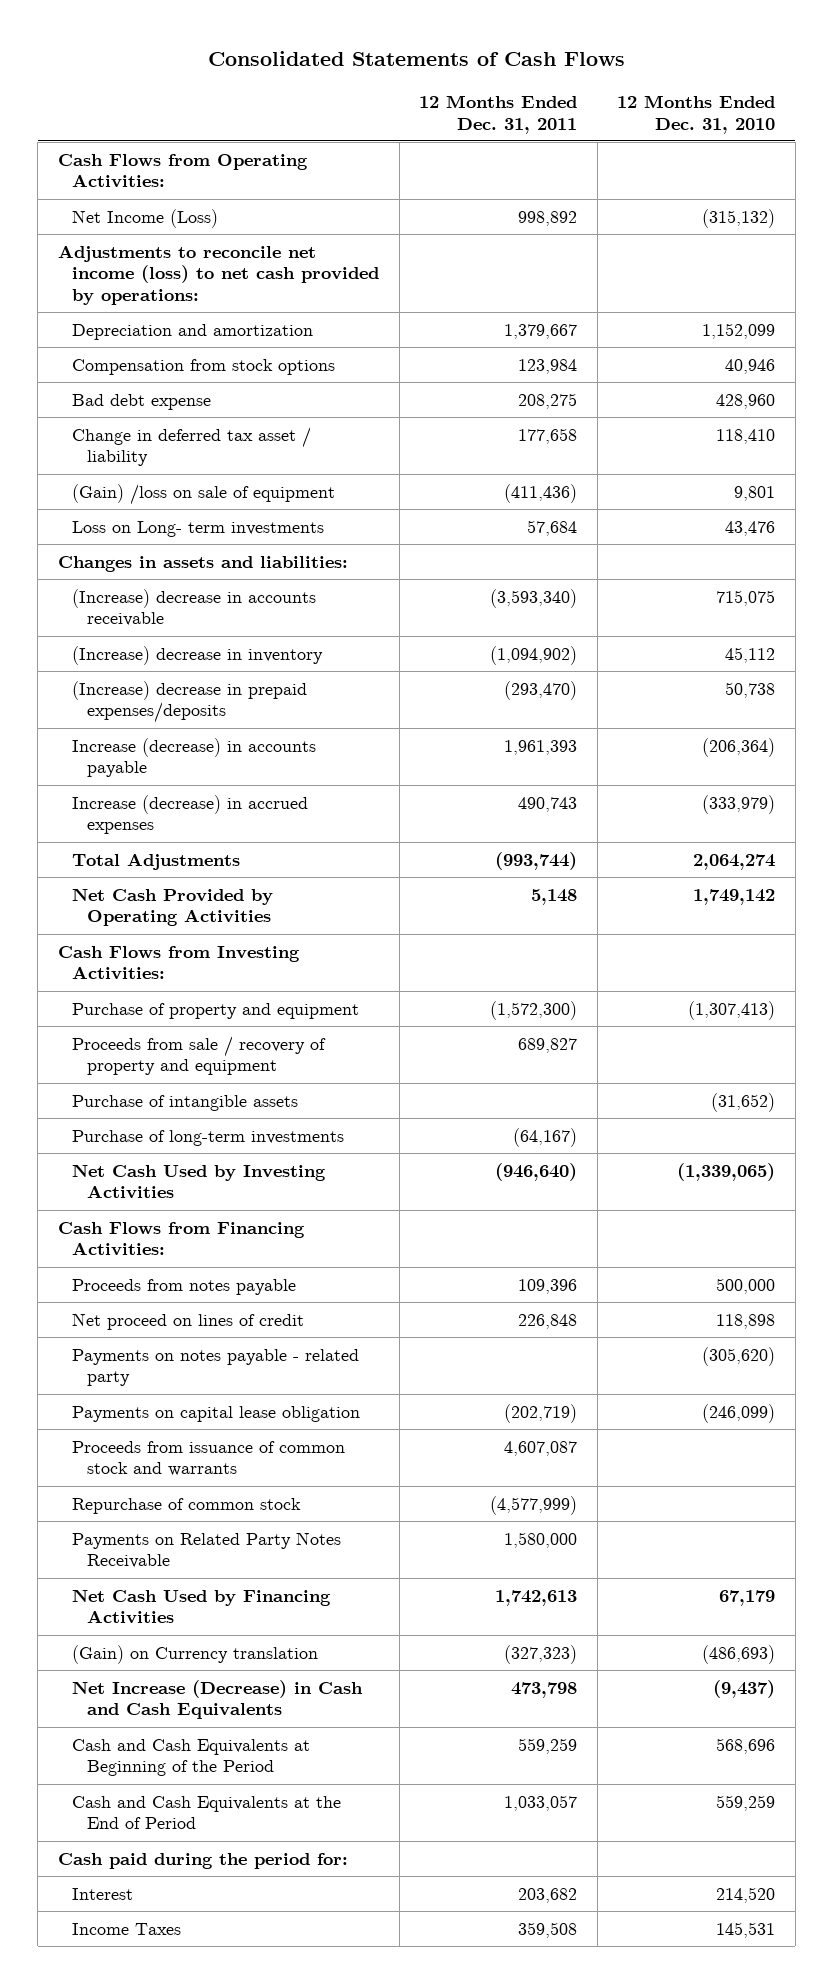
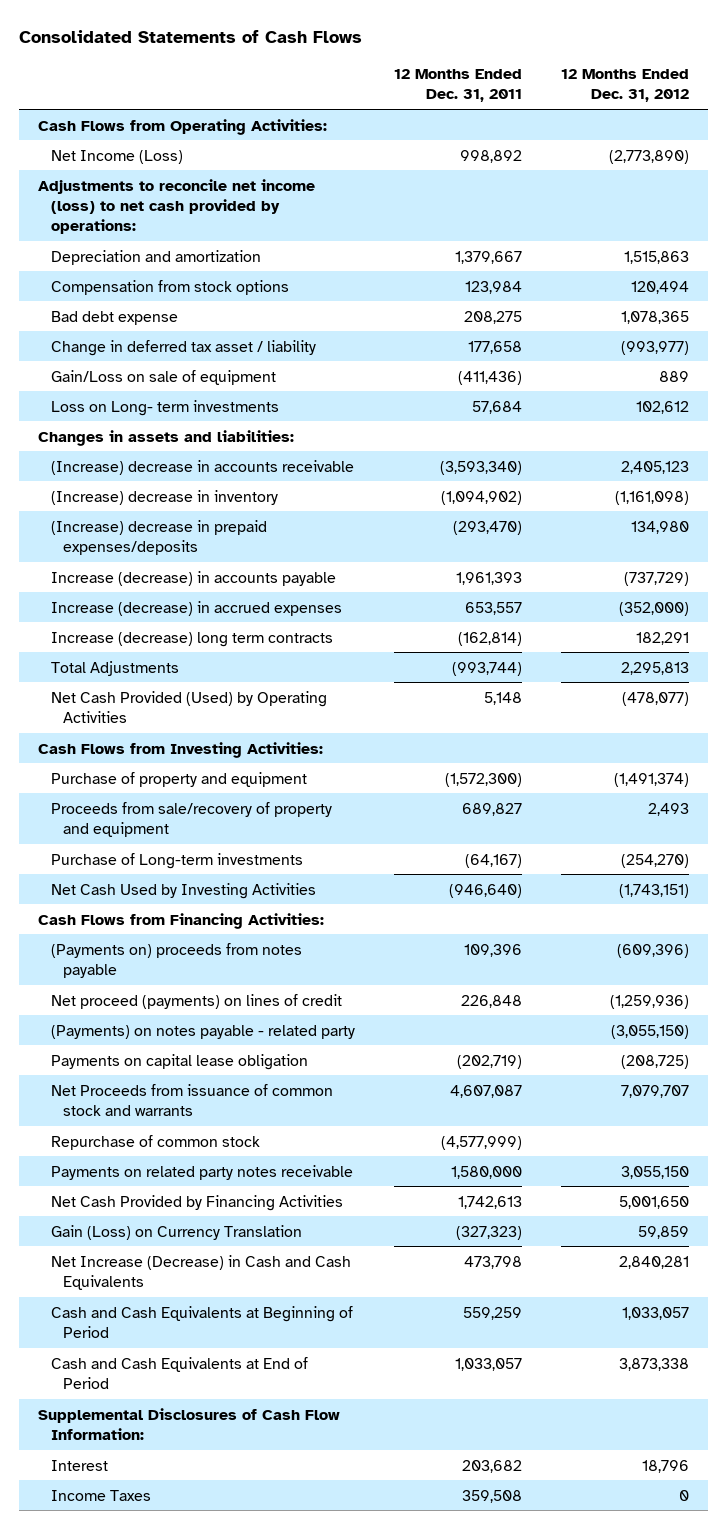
- | 12 Months Ended Dec. 31, 2011 | 12 Months Ended Dec. 31, 2010
+ | 12 Months Ended Dec. 31, 2011 | 12 Months Ended Dec. 31, 2012
- (Gain) /loss on sale of equipment | (411,436) | 9,801
+ Gain/Loss on sale of equipment | (411,436) | 889
- Increase (decrease) in accrued expenses | 490,743 | (333,979)
+ Increase (decrease) in accrued expenses | 653,557 | (352,000)
+ Increase (decrease) long term contracts | (162,814) | 182,291
- Net Cash Provided by Operating Activities | 5,148 | 1,749,142
+ Net Cash Provided (Used) by Operating Activities | 5,148 | (478,077)
- Proceeds from sale / recovery of property and equipment | 689,827 |
- Purchase of intangible assets | | (31,652)
- Purchase of long-term investments | (64,167) |
+ Proceeds from sale/recovery of property and equipment | 689,827 | 2,493
+ Purchase of Long-term investments | (64,167) | (254,270)
- Proceeds from notes payable | 109,396 | 500,000
- Net proceed on lines of credit | 226,848 | 118,898
- Payments on notes payable - related party | | (305,620)
+ (Payments on) proceeds from notes payable | 109,396 | (609,396)
+ Net proceed (payments) on lines of credit | 226,848 | (1,259,936)
+ (Payments) on notes payable - related party | | (3,055,150)
- Proceeds from issuance of common stock and warrants | 4,607,087 |
+ Net Proceeds from issuance of common stock and warrants | 4,607,087 | 7,079,707
- Payments on Related Party Notes Receivable | 1,580,000 |
- Net Cash Used by Financing Activities | 1,742,613 | 67,179
- (Gain) on Currency translation | (327,323) | (486,693)
+ Payments on related party notes receivable | 1,580,000 | 3,055,150
+ Net Cash Provided by Financing Activities | 1,742,613 | 5,001,650
+ Gain (Loss) on Currency Translation | (327,323) | 59,859
- Cash and Cash Equivalents at Beginning of the Period | 559,259 | 568,696
- Cash and Cash Equivalents at the End of Period | 1,033,057 | 559,259
- Cash paid during the period for:
+ Cash and Cash Equivalents at Beginning of Period | 559,259 | 1,033,057
+ Cash and Cash Equivalents at End of Period | 1,033,057 | 3,873,338
+ Supplemental Disclosures of Cash Flow Information:

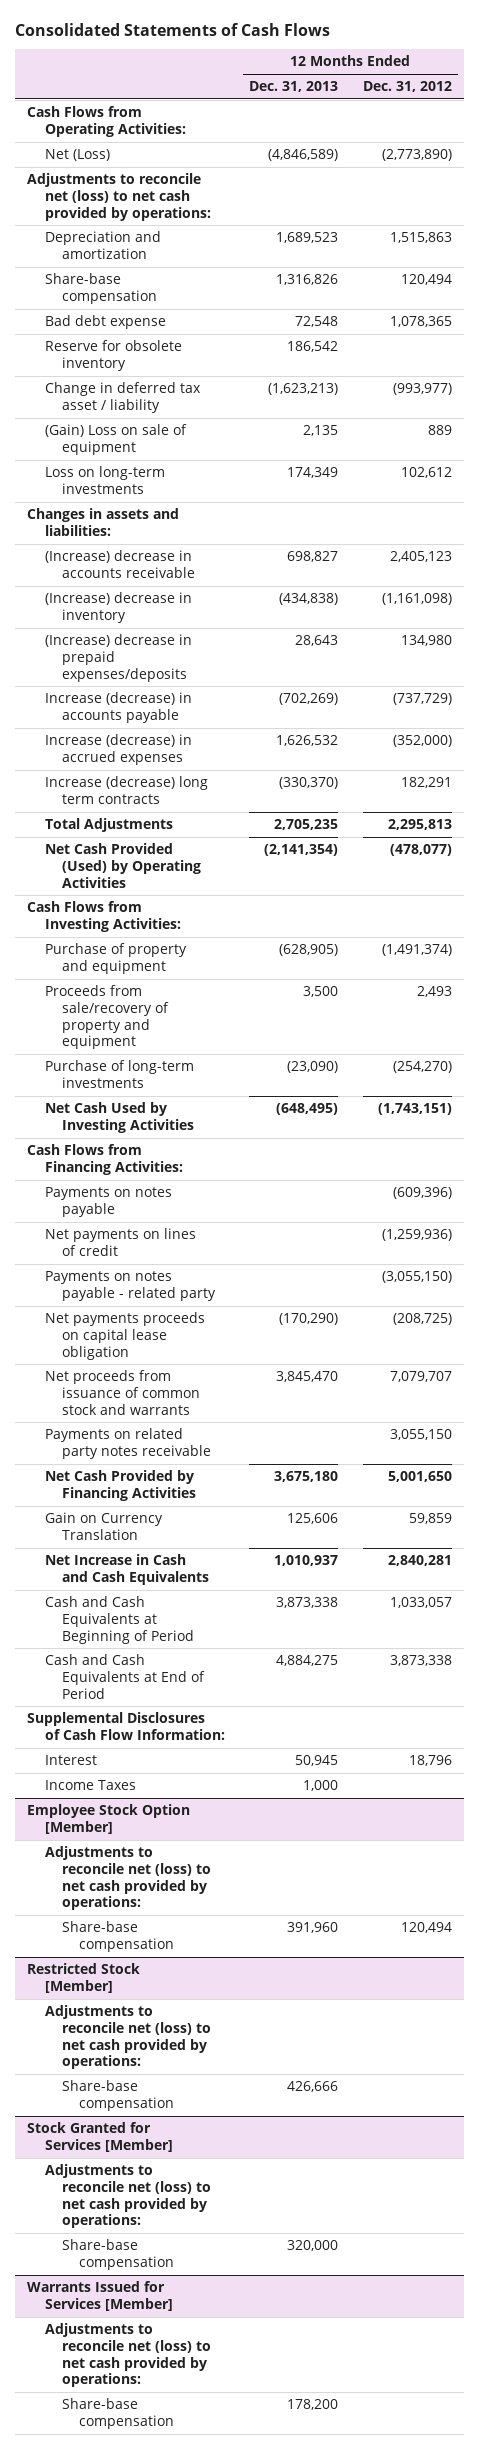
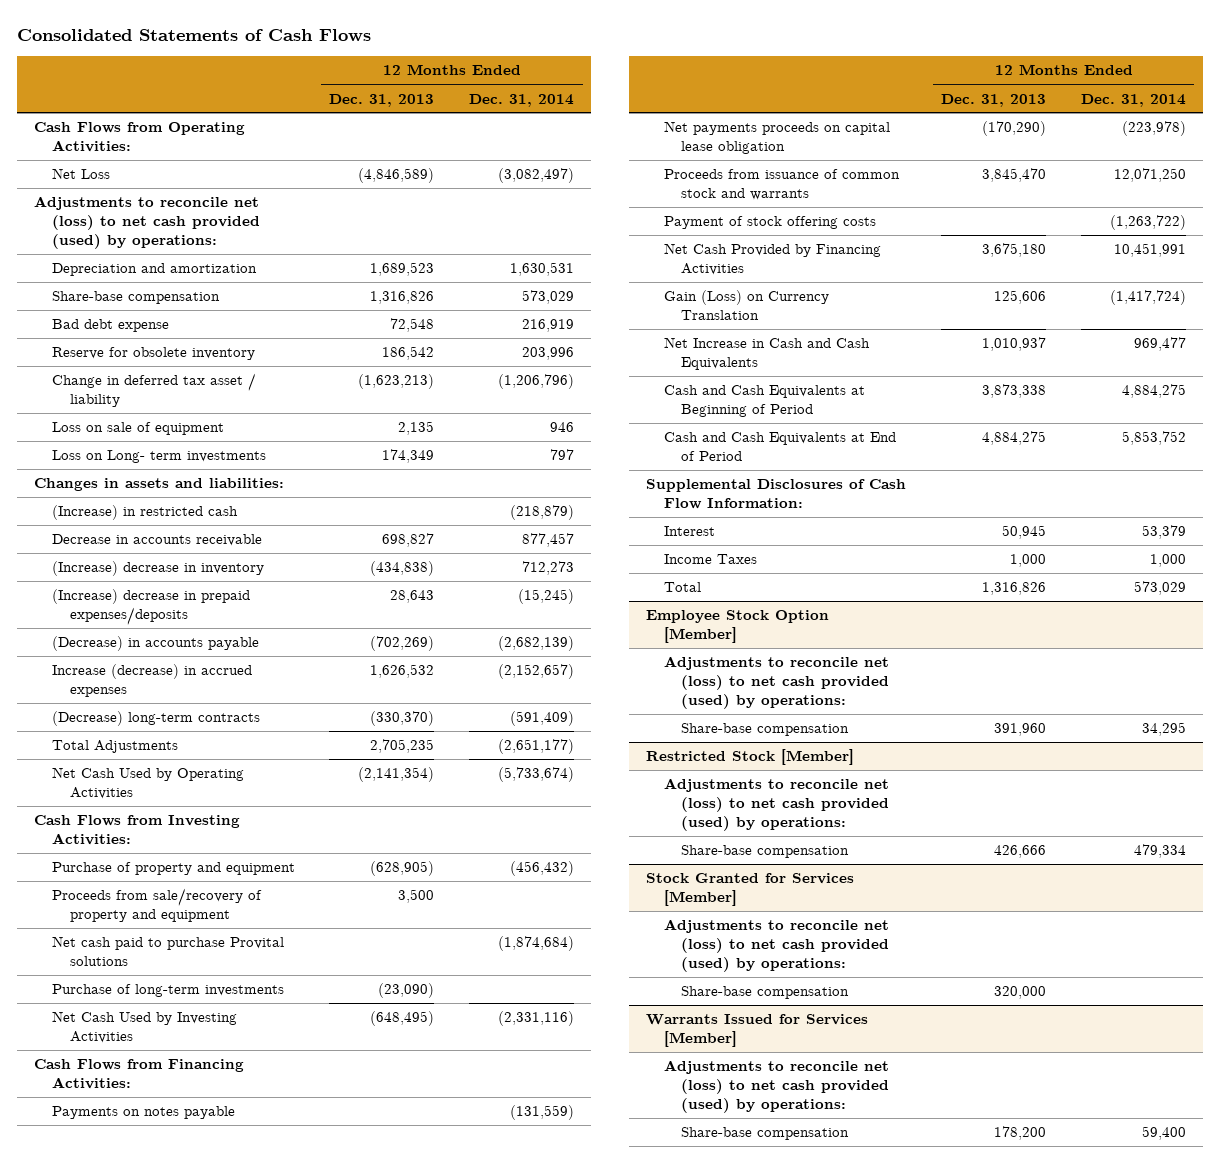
- | 12 Months Ended Dec. 31, 2013 | 12 Months Ended Dec. 31, 2012
+ | 12 Months Ended Dec. 31, 2013 | 12 Months Ended Dec. 31, 2014
- Net (Loss) | (4,846,589) | (2,773,890)
- Adjustments to reconcile net (loss) to net cash provided by operations:
+ Net Loss | (4,846,589) | (3,082,497)
+ Adjustments to reconcile net (loss) to net cash provided (used) by operations:
- (Gain) Loss on sale of equipment | 2,135 | 889
- Loss on long-term investments | 174,349 | 102,612
+ Loss on sale of equipment | 2,135 | 946
+ Loss on Long- term investments | 174,349 | 797
- (Increase) decrease in accounts receivable | 698,827 | 2,405,123
+ (Increase) in restricted cash | | (218,879)
+ Decrease in accounts receivable | 698,827 | 877,457
- Increase (decrease) in accounts payable | (702,269) | (737,729)
+ (Decrease) in accounts payable | (702,269) | (2,682,139)
- Increase (decrease) long term contracts | (330,370) | 182,291
+ (Decrease) long-term contracts | (330,370) | (591,409)
- Net Cash Provided (Used) by Operating Activities | (2,141,354) | (478,077)
+ Net Cash Used by Operating Activities | (2,141,354) | (5,733,674)
+ Net cash paid to purchase Provital solutions | | (1,874,684)
- Net payments on lines of credit | | (1,259,936)
- Payments on notes payable - related party | | (3,055,150)
- Net proceeds from issuance of common stock and warrants | 3,845,470 | 7,079,707
- Payments on related party notes receivable | | 3,055,150
+ Proceeds from issuance of common stock and warrants | 3,845,470 | 12,071,250
+ Payment of stock offering costs | | (1,263,722)
- Gain on Currency Translation | 125,606 | 59,859
+ Gain (Loss) on Currency Translation | 125,606 | (1,417,724)
+ Total | 1,316,826 | 573,029
@ Employee Stock Option [Member]
- Adjustments to reconcile net (loss) to net cash provided by operations:
+ Adjustments to reconcile net (loss) to net cash provided (used) by operations:
@ Restricted Stock [Member]
- Adjustments to reconcile net (loss) to net cash provided by operations:
+ Adjustments to reconcile net (loss) to net cash provided (used) by operations:
@ Stock Granted for Services [Member]
- Adjustments to reconcile net (loss) to net cash provided by operations:
+ Adjustments to reconcile net (loss) to net cash provided (used) by operations:
@ Warrants Issued for Services [Member]
- Adjustments to reconcile net (loss) to net cash provided by operations:
+ Adjustments to reconcile net (loss) to net cash provided (used) by operations:

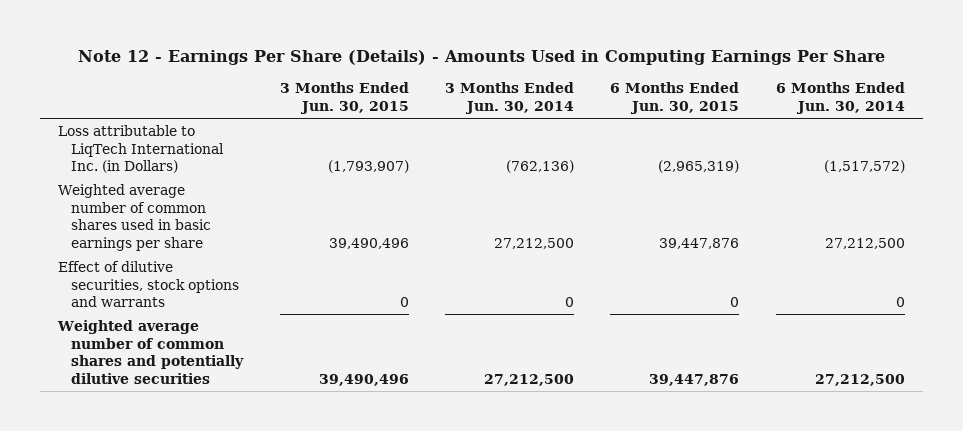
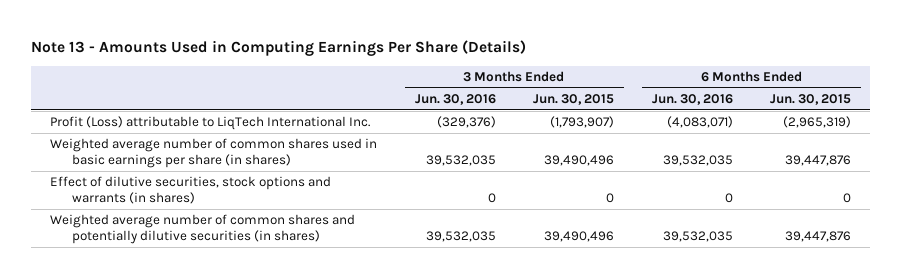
- Note 12 - Earnings Per Share (Details) - Amounts Used in Computing Earnings Per Share
+ Note 13 - Amounts Used in Computing Earnings Per Share (Details)
- | 3 Months Ended Jun. 30, 2015 | 3 Months Ended Jun. 30, 2014 | 6 Months Ended Jun. 30, 2015 | 6 Months Ended Jun. 30, 2014
+ | 3 Months Ended Jun. 30, 2016 | 3 Months Ended Jun. 30, 2015 | 6 Months Ended Jun. 30, 2016 | 6 Months Ended Jun. 30, 2015
- Loss attributable to LiqTech International Inc. (in Dollars) | (1,793,907) | (762,136) | (2,965,319) | (1,517,572)
- Weighted average number of common shares used in basic earnings per share | 39,490,496 | 27,212,500 | 39,447,876 | 27,212,500
- Effect of dilutive securities, stock options and warrants | 0 | 0 | 0 | 0
- Weighted average number of common shares and potentially dilutive securities | 39,490,496 | 27,212,500 | 39,447,876 | 27,212,500
+ Profit (Loss) attributable to LiqTech International Inc. | (329,376) | (1,793,907) | (4,083,071) | (2,965,319)
+ Weighted average number of common shares used in basic earnings per share (in shares) | 39,532,035 | 39,490,496 | 39,532,035 | 39,447,876
+ Effect of dilutive securities, stock options and warrants (in shares) | 0 | 0 | 0 | 0
+ Weighted average number of common shares and potentially dilutive securities (in shares) | 39,532,035 | 39,490,496 | 39,532,035 | 39,447,876

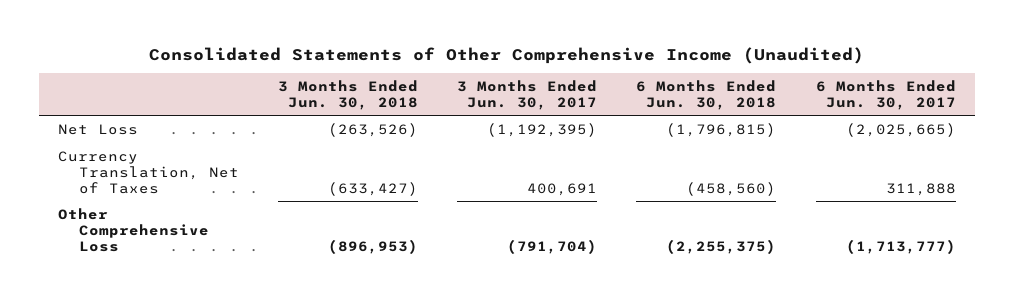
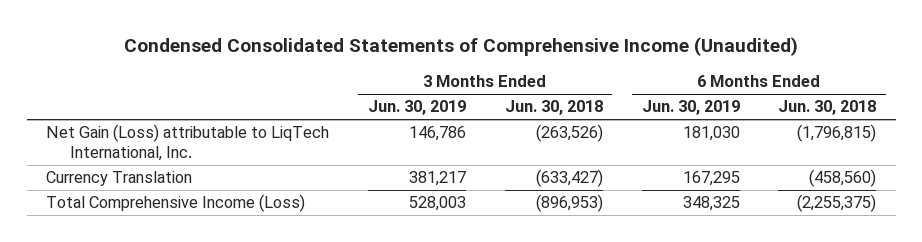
- Consolidated Statements of Other Comprehensive Income (Unaudited)
+ Condensed Consolidated Statements of Comprehensive Income (Unaudited)
- | 3 Months Ended Jun. 30, 2018 | 3 Months Ended Jun. 30, 2017 | 6 Months Ended Jun. 30, 2018 | 6 Months Ended Jun. 30, 2017
+ | 3 Months Ended Jun. 30, 2019 | 3 Months Ended Jun. 30, 2018 | 6 Months Ended Jun. 30, 2019 | 6 Months Ended Jun. 30, 2018
- Net Loss | (263,526) | (1,192,395) | (1,796,815) | (2,025,665)
- Currency Translation, Net of Taxes | (633,427) | 400,691 | (458,560) | 311,888
- Other Comprehensive Loss | (896,953) | (791,704) | (2,255,375) | (1,713,777)
+ Net Gain (Loss) attributable to LiqTech International, Inc. | 146,786 | (263,526) | 181,030 | (1,796,815)
+ Currency Translation | 381,217 | (633,427) | 167,295 | (458,560)
+ Total Comprehensive Income (Loss) | 528,003 | (896,953) | 348,325 | (2,255,375)

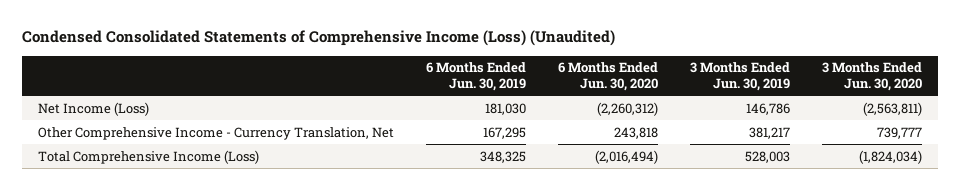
- Condensed Consolidated Statements of Comprehensive Income (Unaudited)
+ Condensed Consolidated Statements of Comprehensive Income (Loss) (Unaudited)
- | 3 Months Ended Jun. 30, 2019 | 3 Months Ended Jun. 30, 2018 | 6 Months Ended Jun. 30, 2019 | 6 Months Ended Jun. 30, 2018
+ | 6 Months Ended Jun. 30, 2019 | 6 Months Ended Jun. 30, 2020 | 3 Months Ended Jun. 30, 2019 | 3 Months Ended Jun. 30, 2020
- Net Gain (Loss) attributable to LiqTech International, Inc. | 146,786 | (263,526) | 181,030 | (1,796,815)
- Currency Translation | 381,217 | (633,427) | 167,295 | (458,560)
+ Net Income (Loss) | 181,030 | (2,260,312) | 146,786 | (2,563,811)
+ Other Comprehensive Income - Currency Translation, Net | 167,295 | 243,818 | 381,217 | 739,777

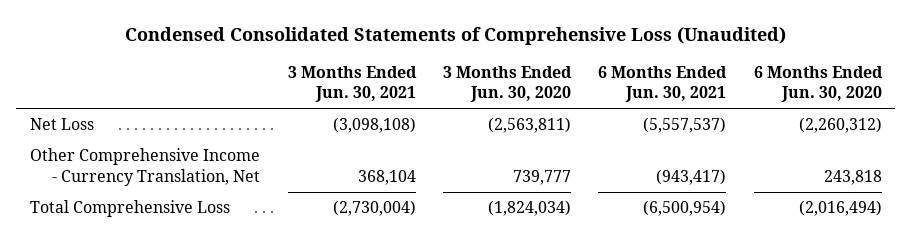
- Condensed Consolidated Statements of Comprehensive Income (Loss) (Unaudited)
+ Condensed Consolidated Statements of Comprehensive Loss (Unaudited)
- | 6 Months Ended Jun. 30, 2019 | 6 Months Ended Jun. 30, 2020 | 3 Months Ended Jun. 30, 2019 | 3 Months Ended Jun. 30, 2020
+ | 3 Months Ended Jun. 30, 2021 | 3 Months Ended Jun. 30, 2020 | 6 Months Ended Jun. 30, 2021 | 6 Months Ended Jun. 30, 2020
- Net Income (Loss) | 181,030 | (2,260,312) | 146,786 | (2,563,811)
+ Net Loss | (3,098,108) | (2,563,811) | (5,557,537) | (2,260,312)
- Total Comprehensive Income (Loss) | 348,325 | (2,016,494) | 528,003 | (1,824,034)
+ Total Comprehensive Loss | (2,730,004) | (1,824,034) | (6,500,954) | (2,016,494)

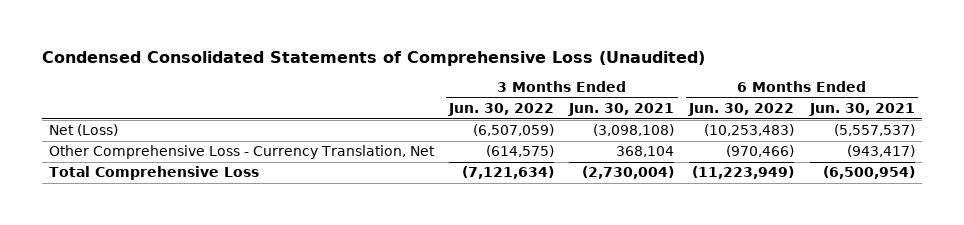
- | 3 Months Ended Jun. 30, 2021 | 3 Months Ended Jun. 30, 2020 | 6 Months Ended Jun. 30, 2021 | 6 Months Ended Jun. 30, 2020
+ | 3 Months Ended Jun. 30, 2022 | 3 Months Ended Jun. 30, 2021 | 6 Months Ended Jun. 30, 2022 | 6 Months Ended Jun. 30, 2021
- Net Loss | (3,098,108) | (2,563,811) | (5,557,537) | (2,260,312)
- Other Comprehensive Income - Currency Translation, Net | 368,104 | 739,777 | (943,417) | 243,818
+ Net (Loss) | (6,507,059) | (3,098,108) | (10,253,483) | (5,557,537)
+ Other Comprehensive Loss - Currency Translation, Net | (614,575) | 368,104 | (970,466) | (943,417)

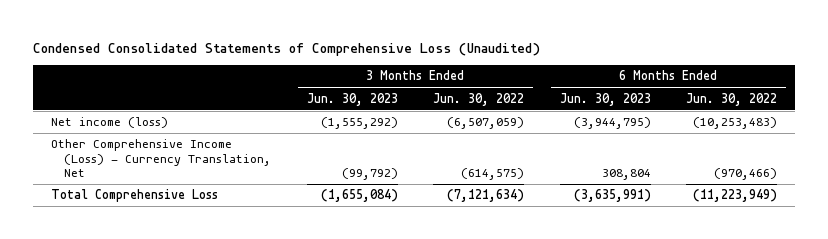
- | 3 Months Ended Jun. 30, 2022 | 3 Months Ended Jun. 30, 2021 | 6 Months Ended Jun. 30, 2022 | 6 Months Ended Jun. 30, 2021
+ | 3 Months Ended Jun. 30, 2023 | 3 Months Ended Jun. 30, 2022 | 6 Months Ended Jun. 30, 2023 | 6 Months Ended Jun. 30, 2022
- Net (Loss) | (6,507,059) | (3,098,108) | (10,253,483) | (5,557,537)
- Other Comprehensive Loss - Currency Translation, Net | (614,575) | 368,104 | (970,466) | (943,417)
+ Net income (loss) | (1,555,292) | (6,507,059) | (3,944,795) | (10,253,483)
+ Other Comprehensive Income (Loss) - Currency Translation, Net | (99,792) | (614,575) | 308,804 | (970,466)

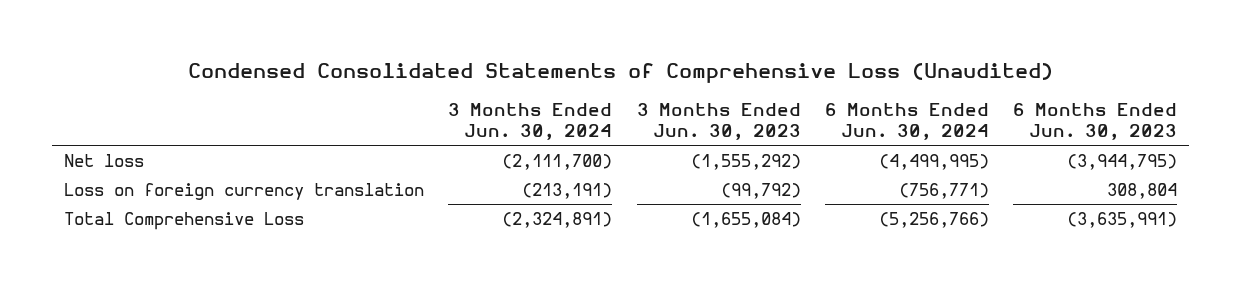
- | 3 Months Ended Jun. 30, 2023 | 3 Months Ended Jun. 30, 2022 | 6 Months Ended Jun. 30, 2023 | 6 Months Ended Jun. 30, 2022
+ | 3 Months Ended Jun. 30, 2024 | 3 Months Ended Jun. 30, 2023 | 6 Months Ended Jun. 30, 2024 | 6 Months Ended Jun. 30, 2023
- Net income (loss) | (1,555,292) | (6,507,059) | (3,944,795) | (10,253,483)
- Other Comprehensive Income (Loss) - Currency Translation, Net | (99,792) | (614,575) | 308,804 | (970,466)
+ Net loss | (2,111,700) | (1,555,292) | (4,499,995) | (3,944,795)
+ Loss on foreign currency translation | (213,191) | (99,792) | (756,771) | 308,804

